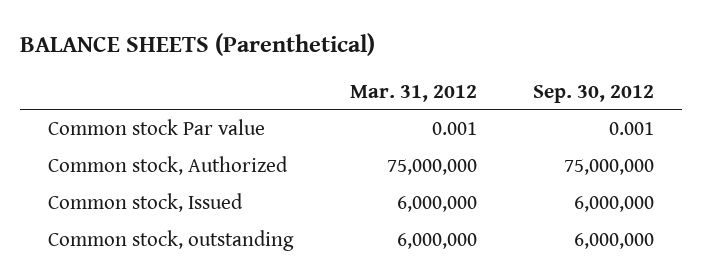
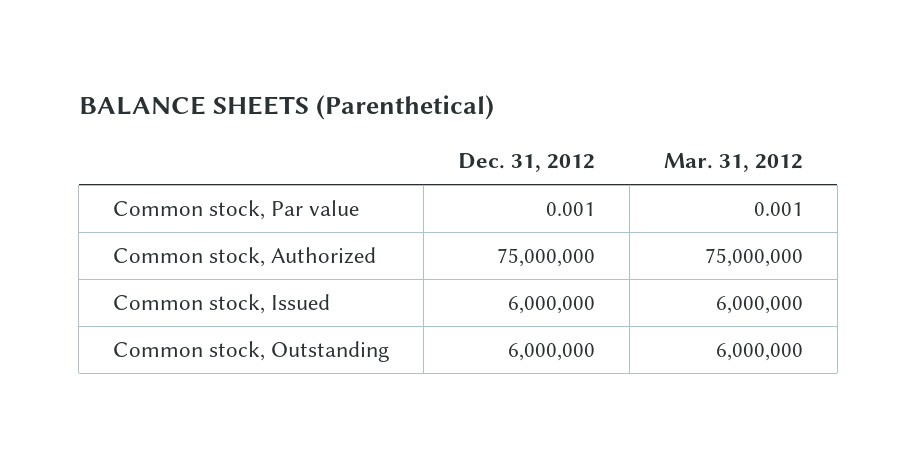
- | Mar. 31, 2012 | Sep. 30, 2012
+ | Dec. 31, 2012 | Mar. 31, 2012
- Common stock Par value | 0.001 | 0.001
+ Common stock, Par value | 0.001 | 0.001
- Common stock, outstanding | 6,000,000 | 6,000,000
+ Common stock, Outstanding | 6,000,000 | 6,000,000

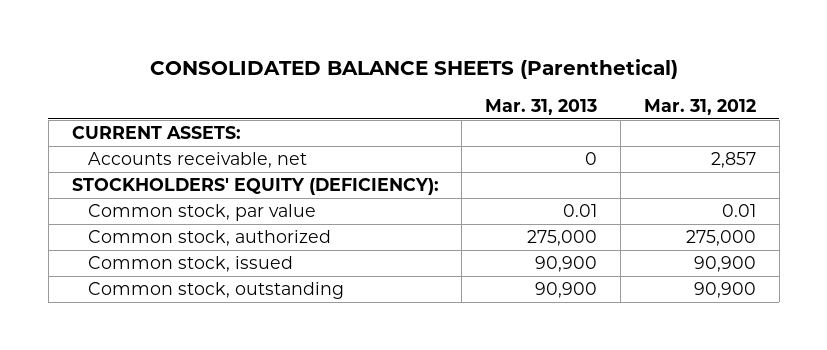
- BALANCE SHEETS (Parenthetical)
+ CONSOLIDATED BALANCE SHEETS (Parenthetical)
- | Dec. 31, 2012 | Mar. 31, 2012
+ | Mar. 31, 2013 | Mar. 31, 2012
- Common stock, Par value | 0.001 | 0.001
- Common stock, Authorized | 75,000,000 | 75,000,000
- Common stock, Issued | 6,000,000 | 6,000,000
- Common stock, Outstanding | 6,000,000 | 6,000,000
+ CURRENT ASSETS:
+ Accounts receivable, net | 0 | 2,857
+ STOCKHOLDERS' EQUITY (DEFICIENCY):
+ Common stock, par value | 0.01 | 0.01
+ Common stock, authorized | 275,000 | 275,000
+ Common stock, issued | 90,900 | 90,900
+ Common stock, outstanding | 90,900 | 90,900

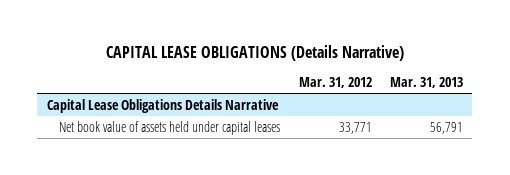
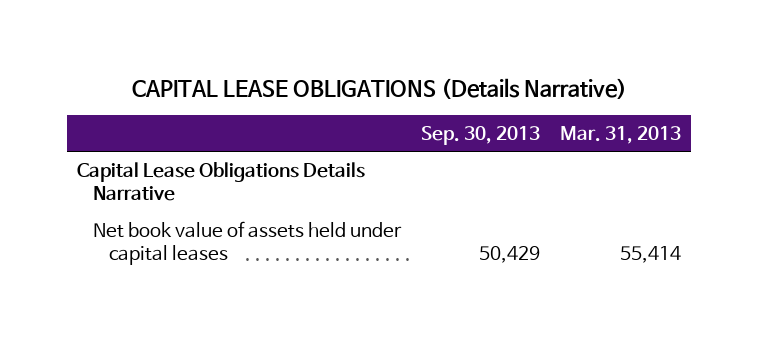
- | Mar. 31, 2012 | Mar. 31, 2013
+ | Sep. 30, 2013 | Mar. 31, 2013
- Net book value of assets held under capital leases | 33,771 | 56,791
+ Net book value of assets held under capital leases | 50,429 | 55,414

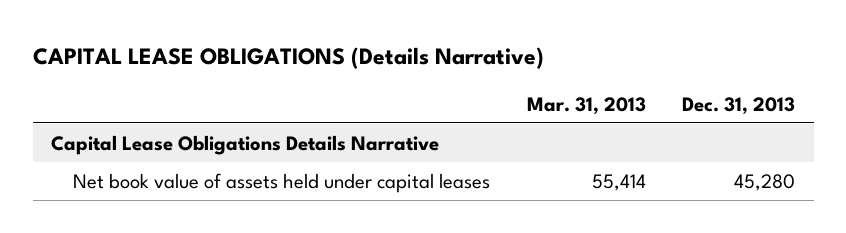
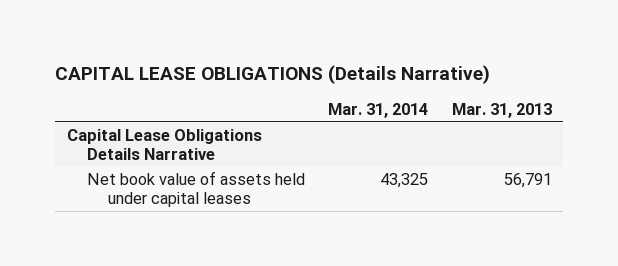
- | Mar. 31, 2013 | Dec. 31, 2013
+ | Mar. 31, 2014 | Mar. 31, 2013
- Net book value of assets held under capital leases | 55,414 | 45,280
+ Net book value of assets held under capital leases | 43,325 | 56,791

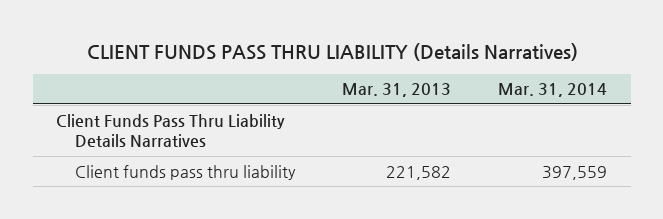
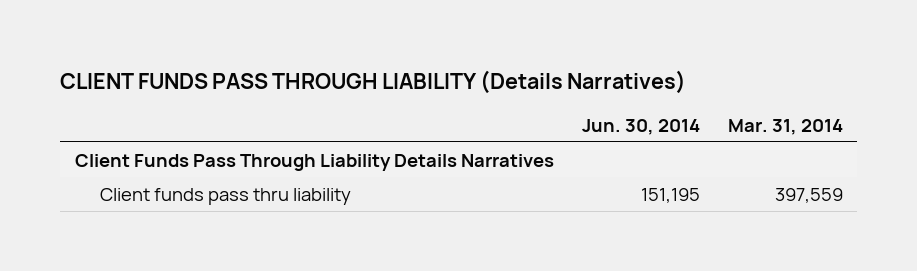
- CLIENT FUNDS PASS THRU LIABILITY (Details Narratives)
+ CLIENT FUNDS PASS THROUGH LIABILITY (Details Narratives)
- | Mar. 31, 2013 | Mar. 31, 2014
+ | Jun. 30, 2014 | Mar. 31, 2014
- Client Funds Pass Thru Liability Details Narratives
+ Client Funds Pass Through Liability Details Narratives

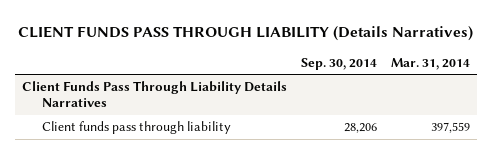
- | Jun. 30, 2014 | Mar. 31, 2014
+ | Sep. 30, 2014 | Mar. 31, 2014
- Client funds pass thru liability | 151,195 | 397,559
+ Client funds pass through liability | 28,206 | 397,559

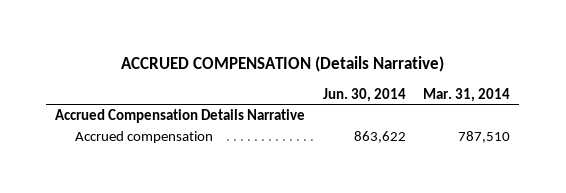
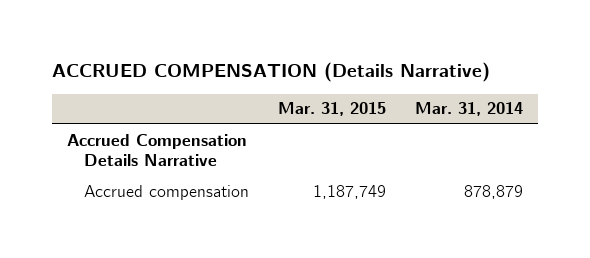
- | Jun. 30, 2014 | Mar. 31, 2014
+ | Mar. 31, 2015 | Mar. 31, 2014
- Accrued compensation | 863,622 | 787,510
+ Accrued compensation | 1,187,749 | 878,879

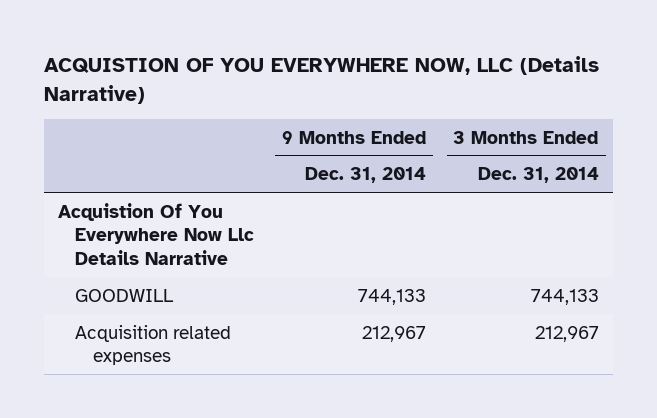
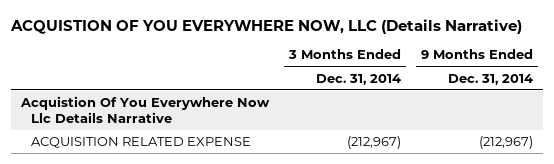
- | 9 Months Ended Dec. 31, 2014 | 3 Months Ended Dec. 31, 2014
+ | 3 Months Ended Dec. 31, 2014 | 9 Months Ended Dec. 31, 2014
- GOODWILL | 744,133 | 744,133
- Acquisition related expenses | 212,967 | 212,967
+ ACQUISITION RELATED EXPENSE | (212,967) | (212,967)

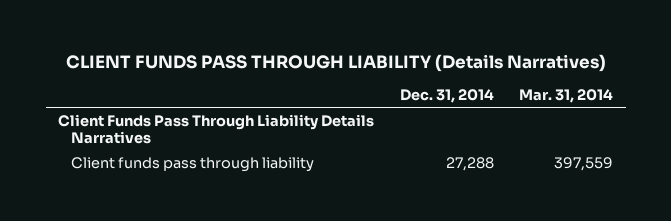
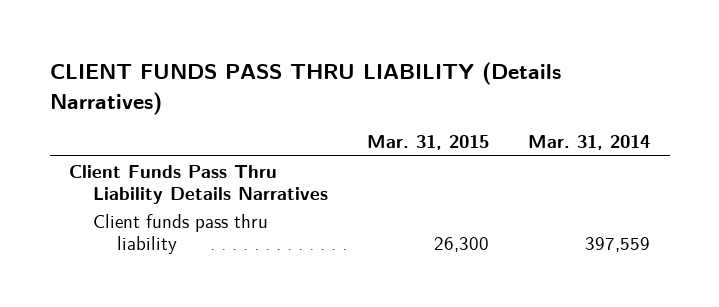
- CLIENT FUNDS PASS THROUGH LIABILITY (Details Narratives)
+ CLIENT FUNDS PASS THRU LIABILITY (Details Narratives)
- | Dec. 31, 2014 | Mar. 31, 2014
+ | Mar. 31, 2015 | Mar. 31, 2014
- Client Funds Pass Through Liability Details Narratives
- Client funds pass through liability | 27,288 | 397,559
+ Client Funds Pass Thru Liability Details Narratives
+ Client funds pass thru liability | 26,300 | 397,559

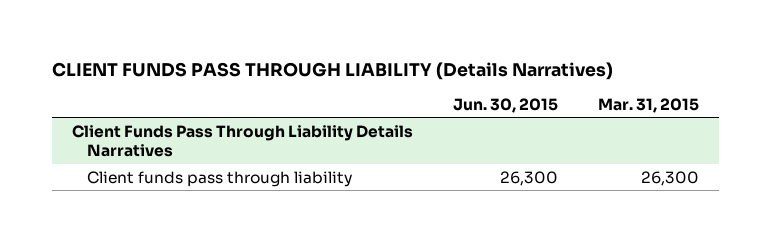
- CLIENT FUNDS PASS THRU LIABILITY (Details Narratives)
+ CLIENT FUNDS PASS THROUGH LIABILITY (Details Narratives)
- | Mar. 31, 2015 | Mar. 31, 2014
+ | Jun. 30, 2015 | Mar. 31, 2015
- Client Funds Pass Thru Liability Details Narratives
- Client funds pass thru liability | 26,300 | 397,559
+ Client Funds Pass Through Liability Details Narratives
+ Client funds pass through liability | 26,300 | 26,300

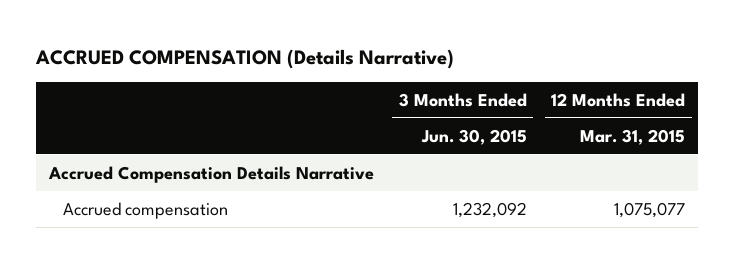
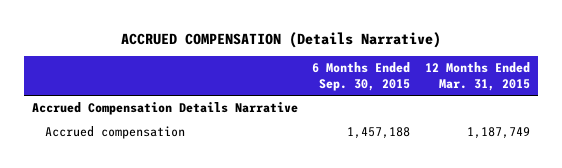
- | 3 Months Ended Jun. 30, 2015 | 12 Months Ended Mar. 31, 2015
+ | 6 Months Ended Sep. 30, 2015 | 12 Months Ended Mar. 31, 2015
- Accrued compensation | 1,232,092 | 1,075,077
+ Accrued compensation | 1,457,188 | 1,187,749

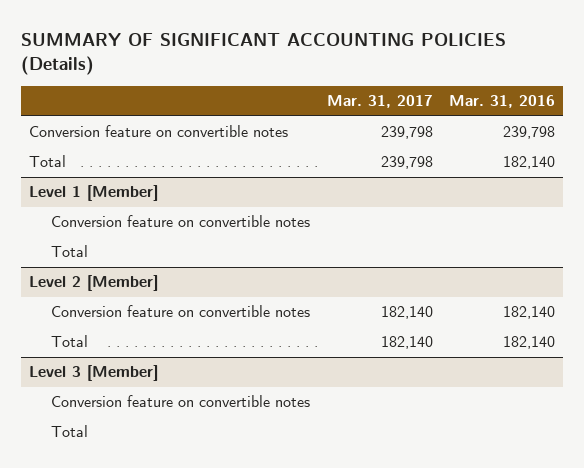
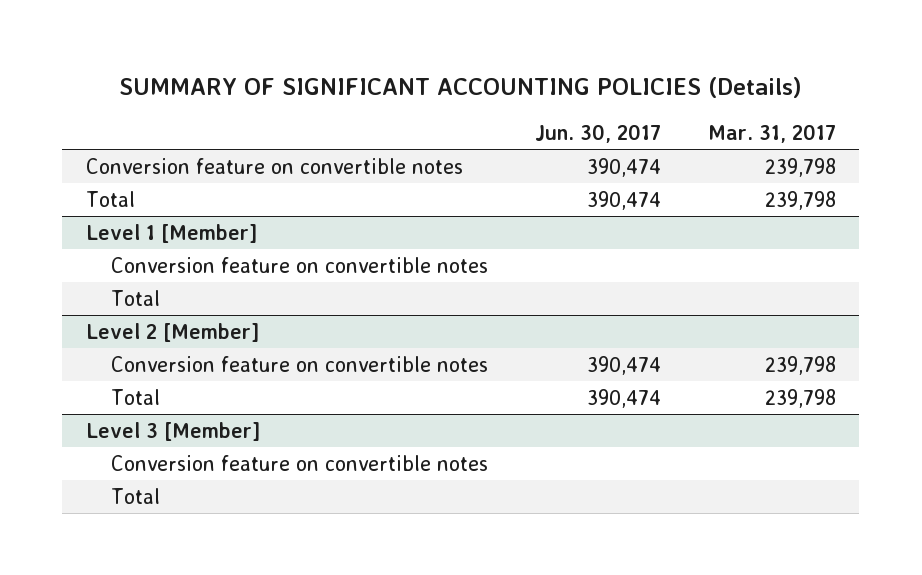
- | Mar. 31, 2017 | Mar. 31, 2016
+ | Jun. 30, 2017 | Mar. 31, 2017
@ Level 2 [Member]
- Conversion feature on convertible notes | 182,140 | 182,140
- Total | 182,140 | 182,140
+ Conversion feature on convertible notes | 390,474 | 239,798
+ Total | 390,474 | 239,798

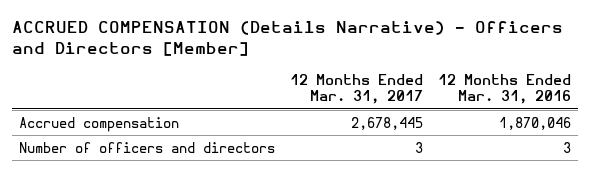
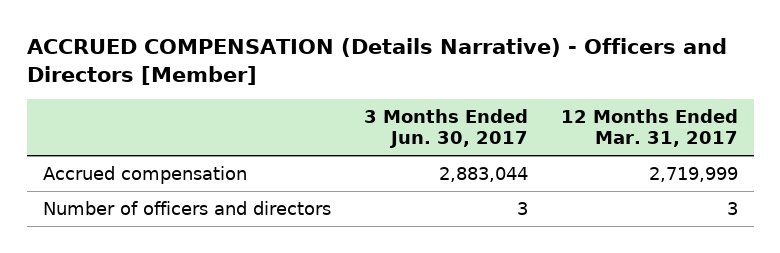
- | 12 Months Ended Mar. 31, 2017 | 12 Months Ended Mar. 31, 2016
+ | 3 Months Ended Jun. 30, 2017 | 12 Months Ended Mar. 31, 2017
- Accrued compensation | 2,678,445 | 1,870,046
+ Accrued compensation | 2,883,044 | 2,719,999

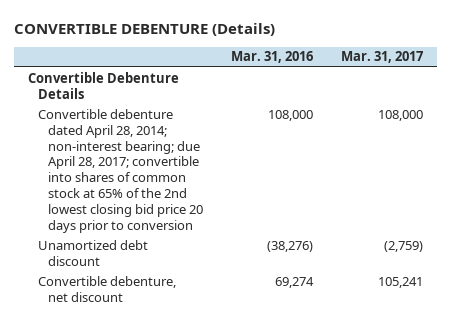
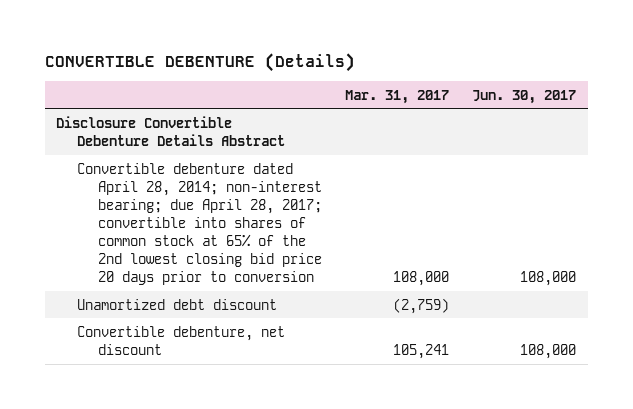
- | Mar. 31, 2016 | Mar. 31, 2017
+ | Mar. 31, 2017 | Jun. 30, 2017
- Convertible Debenture Details
+ Disclosure Convertible Debenture Details Abstract

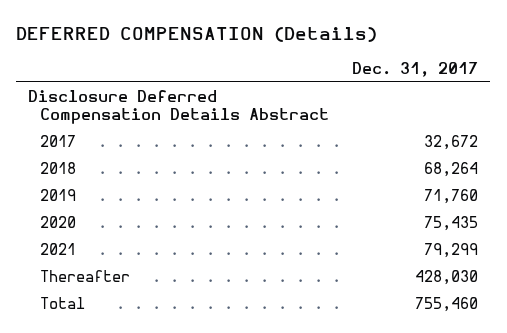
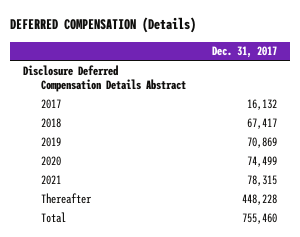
- 2017 | 32,672
- 2018 | 68,264
- 2019 | 71,760
- 2020 | 75,435
- 2021 | 79,299
- Thereafter | 428,030
+ 2017 | 16,132
+ 2018 | 67,417
+ 2019 | 70,869
+ 2020 | 74,499
+ 2021 | 78,315
+ Thereafter | 448,228

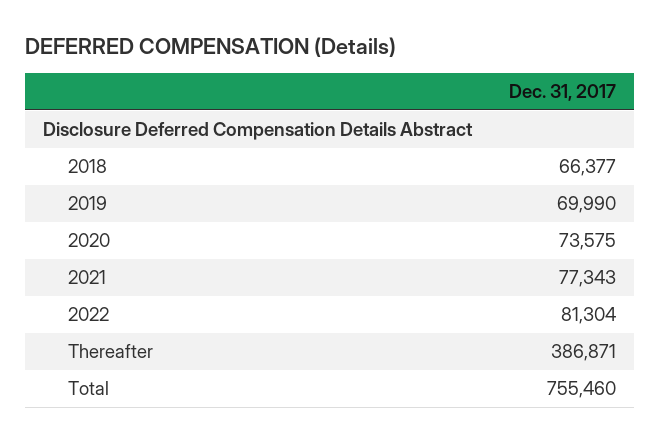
- 2017 | 16,132
- 2018 | 67,417
- 2019 | 70,869
- 2020 | 74,499
- 2021 | 78,315
- Thereafter | 448,228
+ 2018 | 66,377
+ 2019 | 69,990
+ 2020 | 73,575
+ 2021 | 77,343
+ 2022 | 81,304
+ Thereafter | 386,871

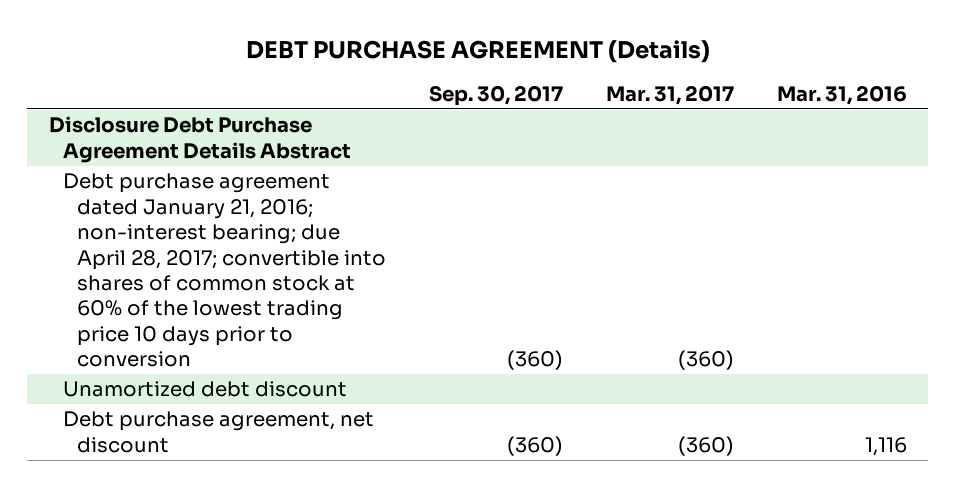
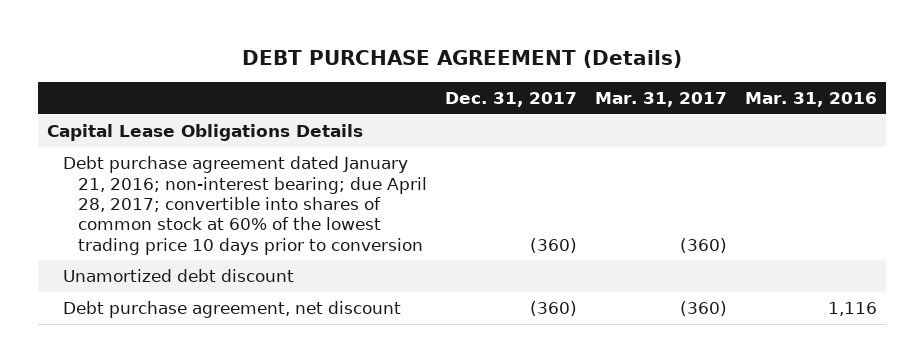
- | Sep. 30, 2017 | Mar. 31, 2017 | Mar. 31, 2016
+ | Dec. 31, 2017 | Mar. 31, 2017 | Mar. 31, 2016
- Disclosure Debt Purchase Agreement Details Abstract
+ Capital Lease Obligations Details

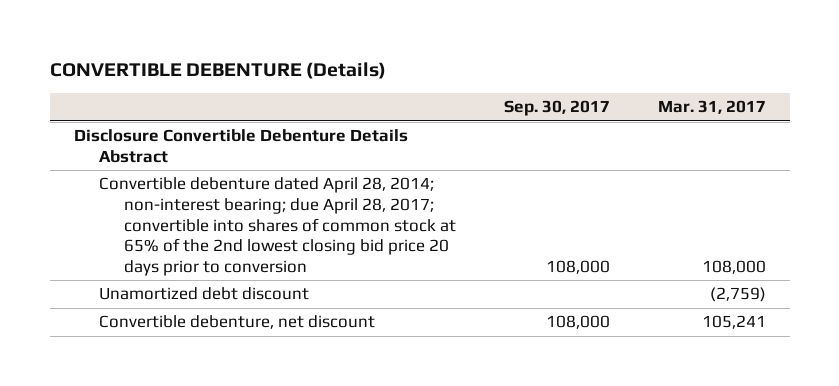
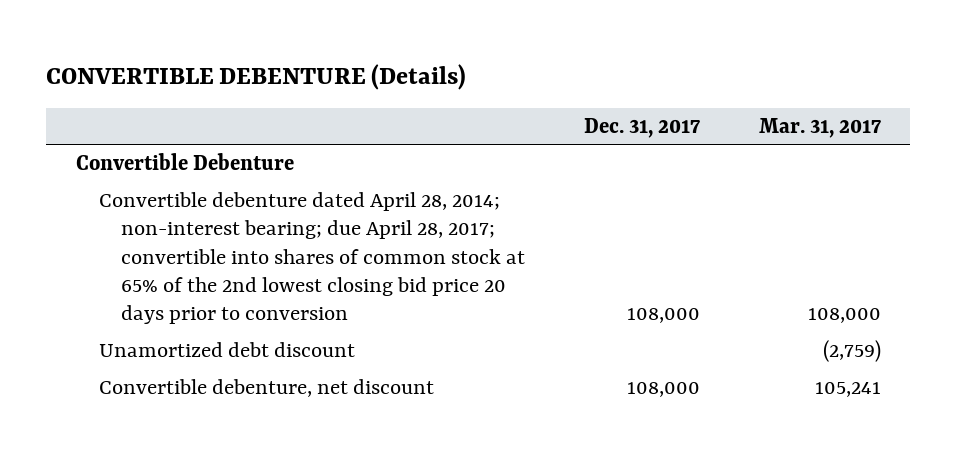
- | Sep. 30, 2017 | Mar. 31, 2017
+ | Dec. 31, 2017 | Mar. 31, 2017
- Disclosure Convertible Debenture Details Abstract
+ Convertible Debenture

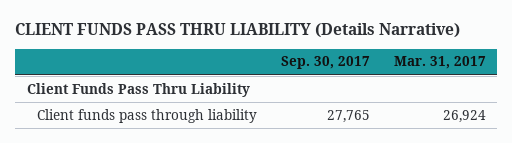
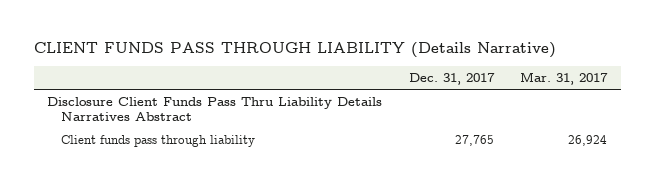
- CLIENT FUNDS PASS THRU LIABILITY (Details Narrative)
+ CLIENT FUNDS PASS THROUGH LIABILITY (Details Narrative)
- | Sep. 30, 2017 | Mar. 31, 2017
+ | Dec. 31, 2017 | Mar. 31, 2017
- Client Funds Pass Thru Liability
+ Disclosure Client Funds Pass Thru Liability Details Narratives Abstract

